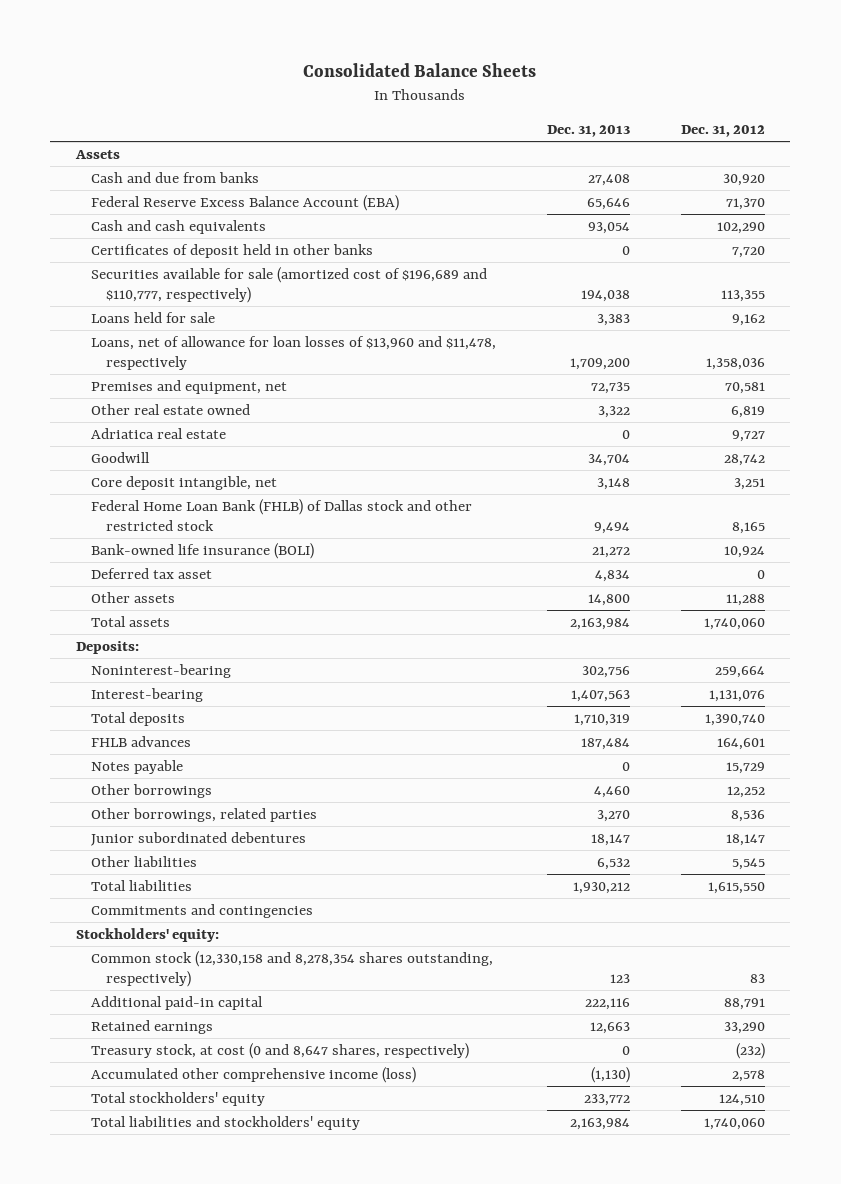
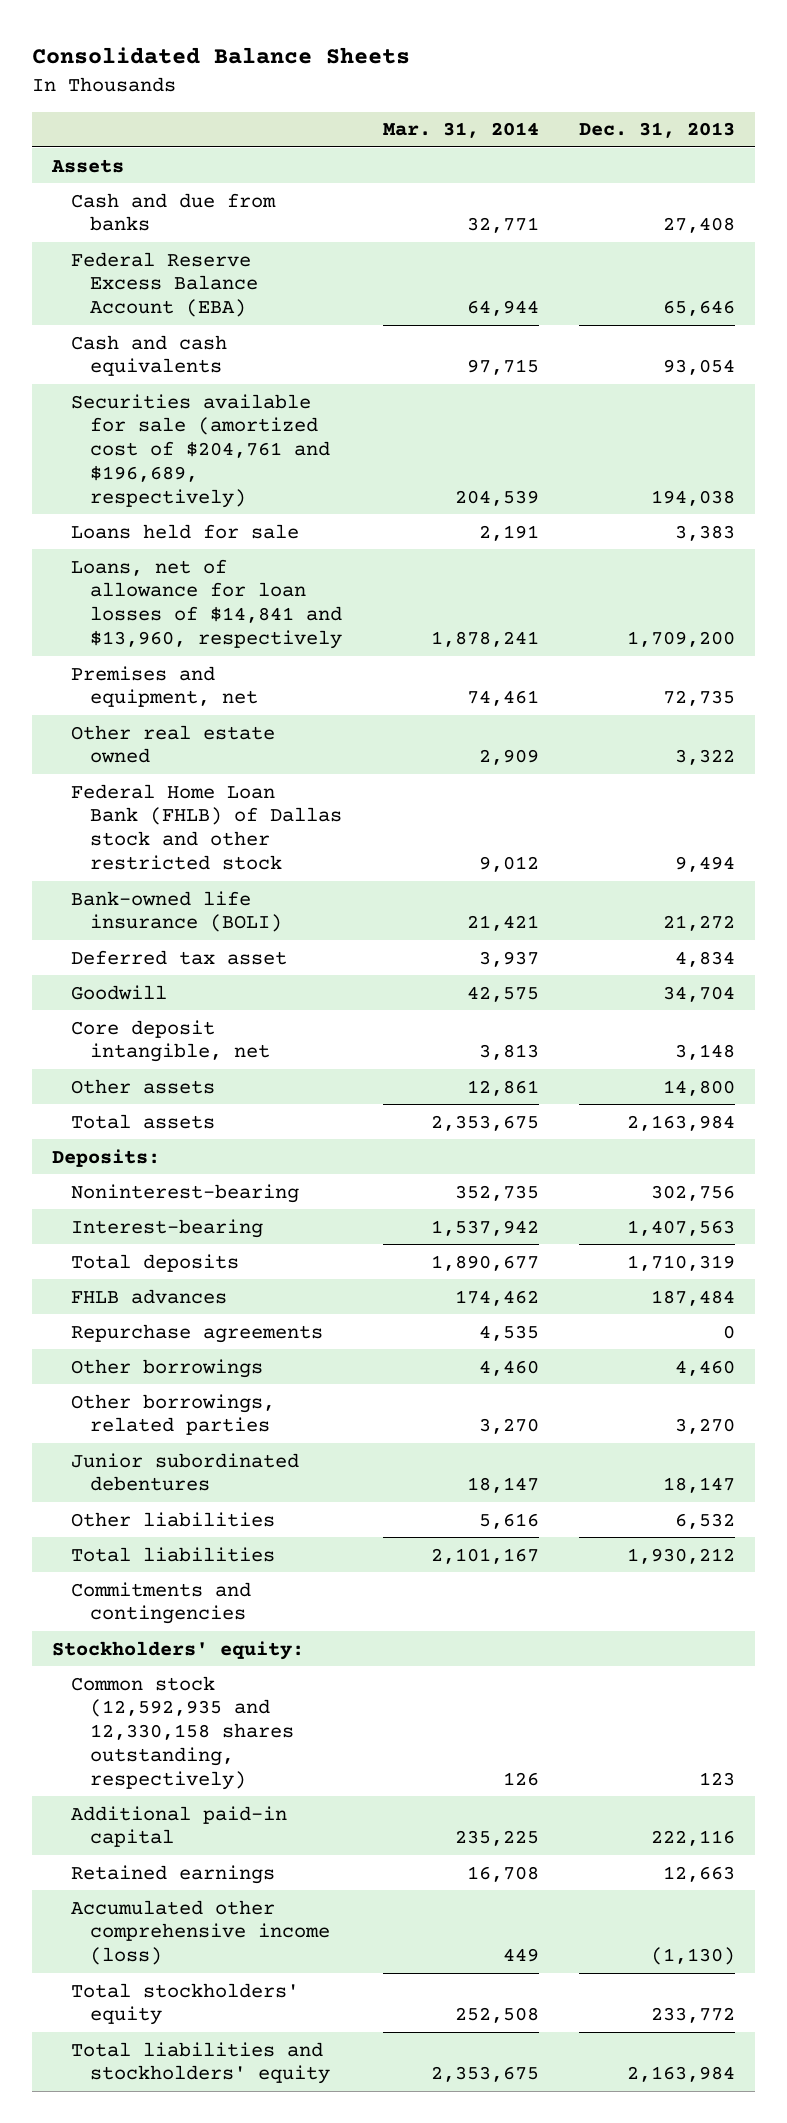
- | Dec. 31, 2013 | Dec. 31, 2012
+ | Mar. 31, 2014 | Dec. 31, 2013
- Certificates of deposit held in other banks | 0 | 7,720
- Securities available for sale (amortized cost of $196,689 and $110,777, respectively) | 194,038 | 113,355
+ Securities available for sale (amortized cost of $204,761 and $196,689, respectively) | 204,539 | 194,038
- Loans, net of allowance for loan losses of $13,960 and $11,478, respectively | 1,709,200 | 1,358,036
+ Loans, net of allowance for loan losses of $14,841 and $13,960, respectively | 1,878,241 | 1,709,200
- Adriatica real estate | 0 | 9,727
moved down: Goodwill | 42,575 | 34,704
moved down: Core deposit intangible, net | 3,813 | 3,148
- Notes payable | 0 | 15,729
+ Repurchase agreements | 4,535 | 0
- Common stock (12,330,158 and 8,278,354 shares outstanding, respectively) | 123 | 83
+ Common stock (12,592,935 and 12,330,158 shares outstanding, respectively) | 126 | 123
- Treasury stock, at cost (0 and 8,647 shares, respectively) | 0 | (232)

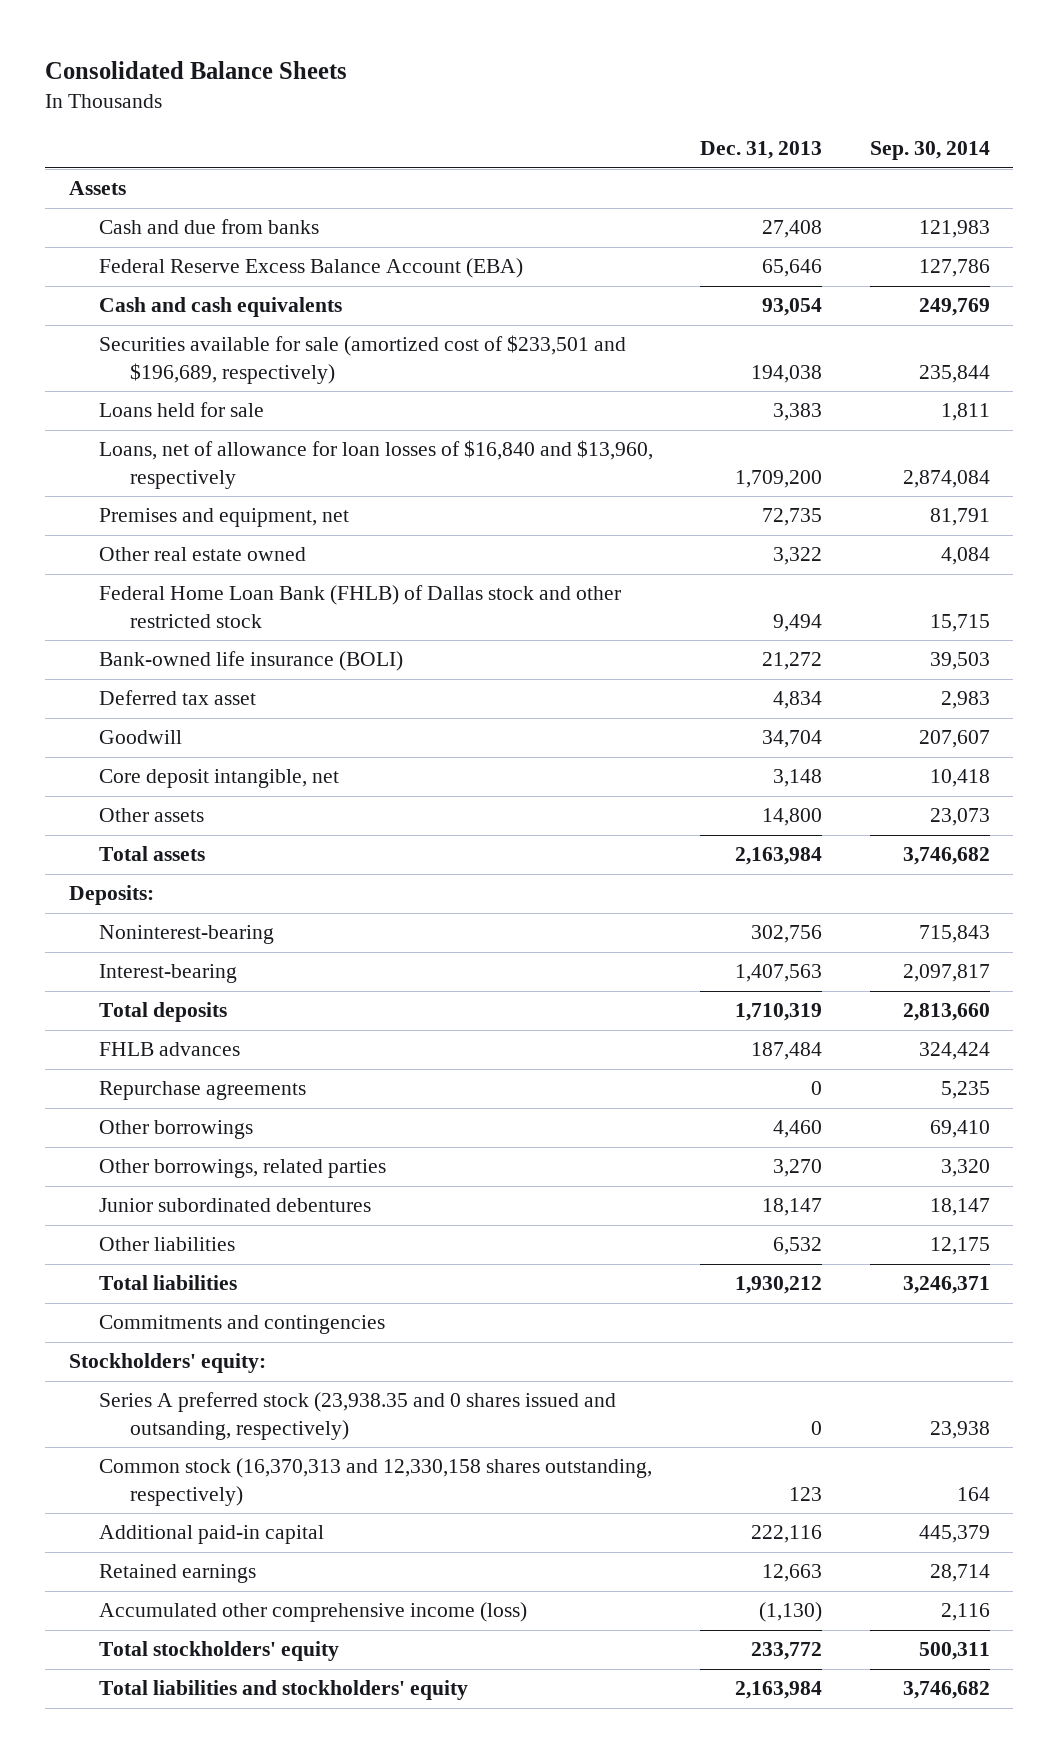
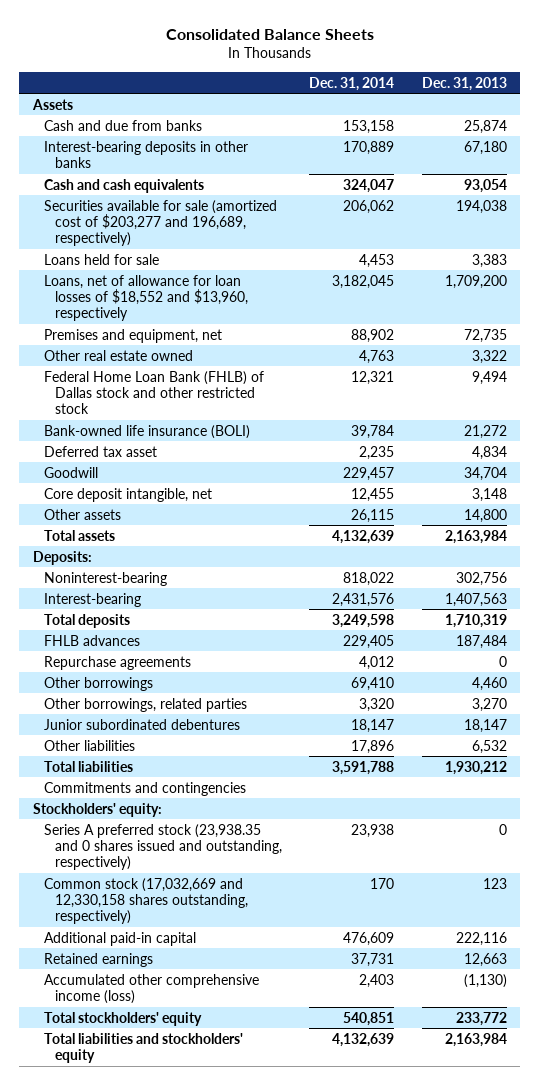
- | Dec. 31, 2013 | Sep. 30, 2014
+ | Dec. 31, 2014 | Dec. 31, 2013
- Cash and due from banks | 27,408 | 121,983
- Federal Reserve Excess Balance Account (EBA) | 65,646 | 127,786
+ Cash and due from banks | 153,158 | 25,874
+ Interest-bearing deposits in other banks | 170,889 | 67,180
- Securities available for sale (amortized cost of $233,501 and $196,689, respectively) | 194,038 | 235,844
+ Securities available for sale (amortized cost of $203,277 and 196,689, respectively) | 206,062 | 194,038
- Loans, net of allowance for loan losses of $16,840 and $13,960, respectively | 1,709,200 | 2,874,084
+ Loans, net of allowance for loan losses of $18,552 and $13,960, respectively | 3,182,045 | 1,709,200
- Series A preferred stock (23,938.35 and 0 shares issued and outsanding, respectively) | 0 | 23,938
- Common stock (16,370,313 and 12,330,158 shares outstanding, respectively) | 123 | 164
+ Series A preferred stock (23,938.35 and 0 shares issued and outstanding, respectively) | 23,938 | 0
+ Common stock (17,032,669 and 12,330,158 shares outstanding, respectively) | 170 | 123

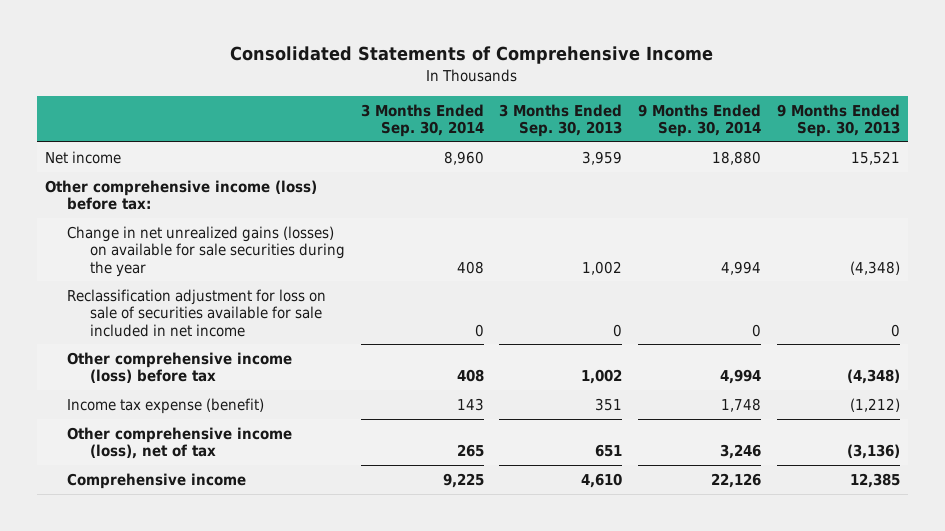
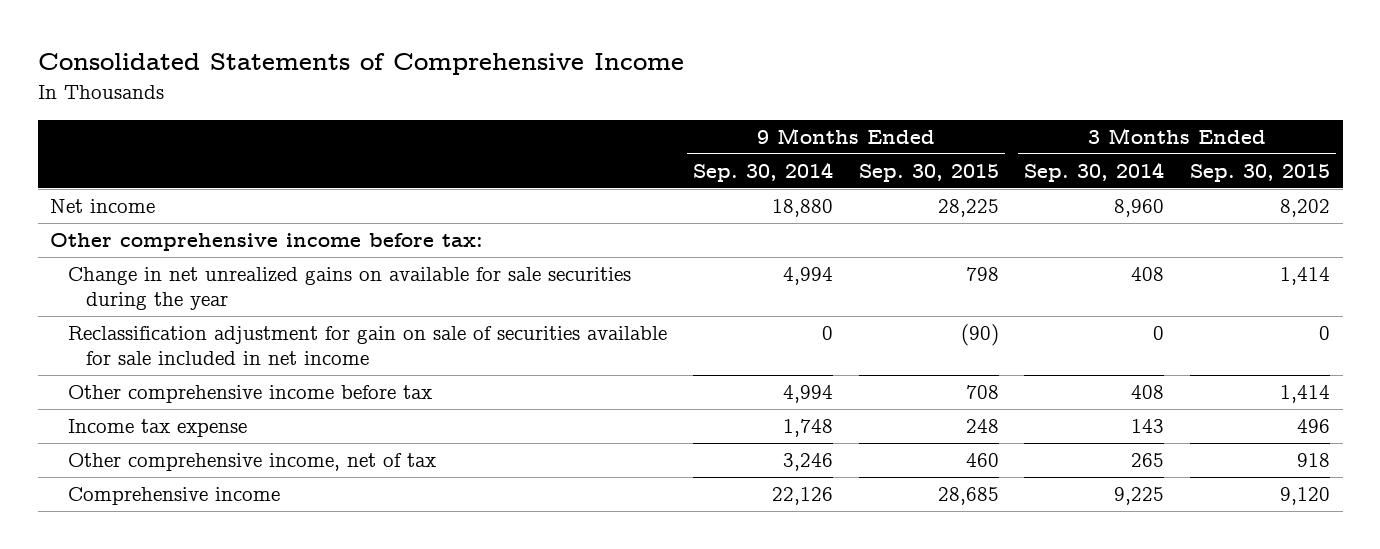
- | 3 Months Ended Sep. 30, 2014 | 3 Months Ended Sep. 30, 2013 | 9 Months Ended Sep. 30, 2014 | 9 Months Ended Sep. 30, 2013
+ | 9 Months Ended Sep. 30, 2014 | 9 Months Ended Sep. 30, 2015 | 3 Months Ended Sep. 30, 2014 | 3 Months Ended Sep. 30, 2015
- Other comprehensive income (loss) before tax:
- Change in net unrealized gains (losses) on available for sale securities during the year | 408 | 1,002 | 4,994 | (4,348)
- Reclassification adjustment for loss on sale of securities available for sale included in net income | 0 | 0 | 0 | 0
- Other comprehensive income (loss) before tax | 408 | 1,002 | 4,994 | (4,348)
- Income tax expense (benefit) | 143 | 351 | 1,748 | (1,212)
- Other comprehensive income (loss), net of tax | 265 | 651 | 3,246 | (3,136)
+ Other comprehensive income before tax:
+ Change in net unrealized gains on available for sale securities during the year | 4,994 | 798 | 408 | 1,414
+ Reclassification adjustment for gain on sale of securities available for sale included in net income | 0 | (90) | 0 | 0
+ Other comprehensive income before tax | 4,994 | 708 | 408 | 1,414
+ Income tax expense | 1,748 | 248 | 143 | 496
+ Other comprehensive income, net of tax | 3,246 | 460 | 265 | 918

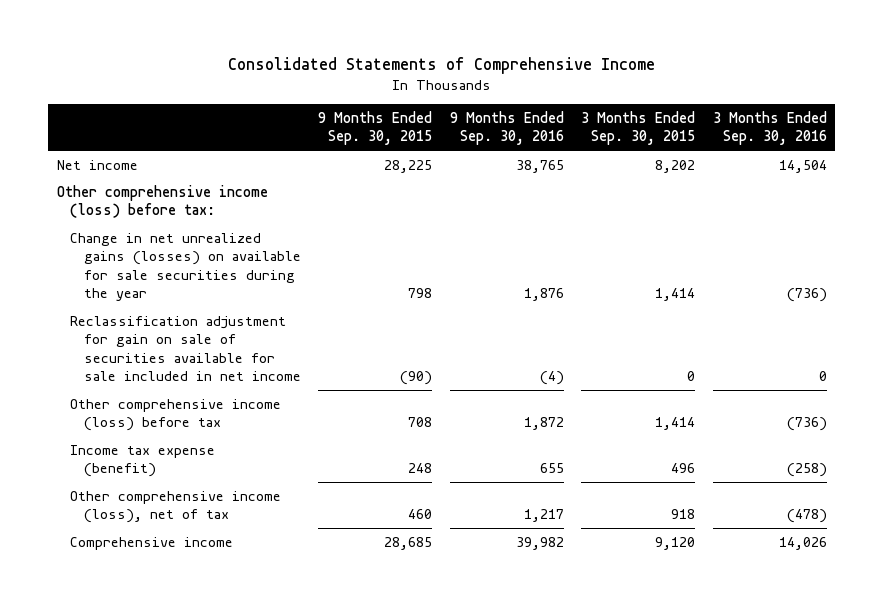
- | 9 Months Ended Sep. 30, 2014 | 9 Months Ended Sep. 30, 2015 | 3 Months Ended Sep. 30, 2014 | 3 Months Ended Sep. 30, 2015
+ | 9 Months Ended Sep. 30, 2015 | 9 Months Ended Sep. 30, 2016 | 3 Months Ended Sep. 30, 2015 | 3 Months Ended Sep. 30, 2016
- Other comprehensive income before tax:
- Change in net unrealized gains on available for sale securities during the year | 4,994 | 798 | 408 | 1,414
+ Other comprehensive income (loss) before tax:
+ Change in net unrealized gains (losses) on available for sale securities during the year | 798 | 1,876 | 1,414 | (736)
- Other comprehensive income before tax | 4,994 | 708 | 408 | 1,414
- Income tax expense | 1,748 | 248 | 143 | 496
- Other comprehensive income, net of tax | 3,246 | 460 | 265 | 918
+ Other comprehensive income (loss) before tax | 708 | 1,872 | 1,414 | (736)
+ Income tax expense (benefit) | 248 | 655 | 496 | (258)
+ Other comprehensive income (loss), net of tax | 460 | 1,217 | 918 | (478)

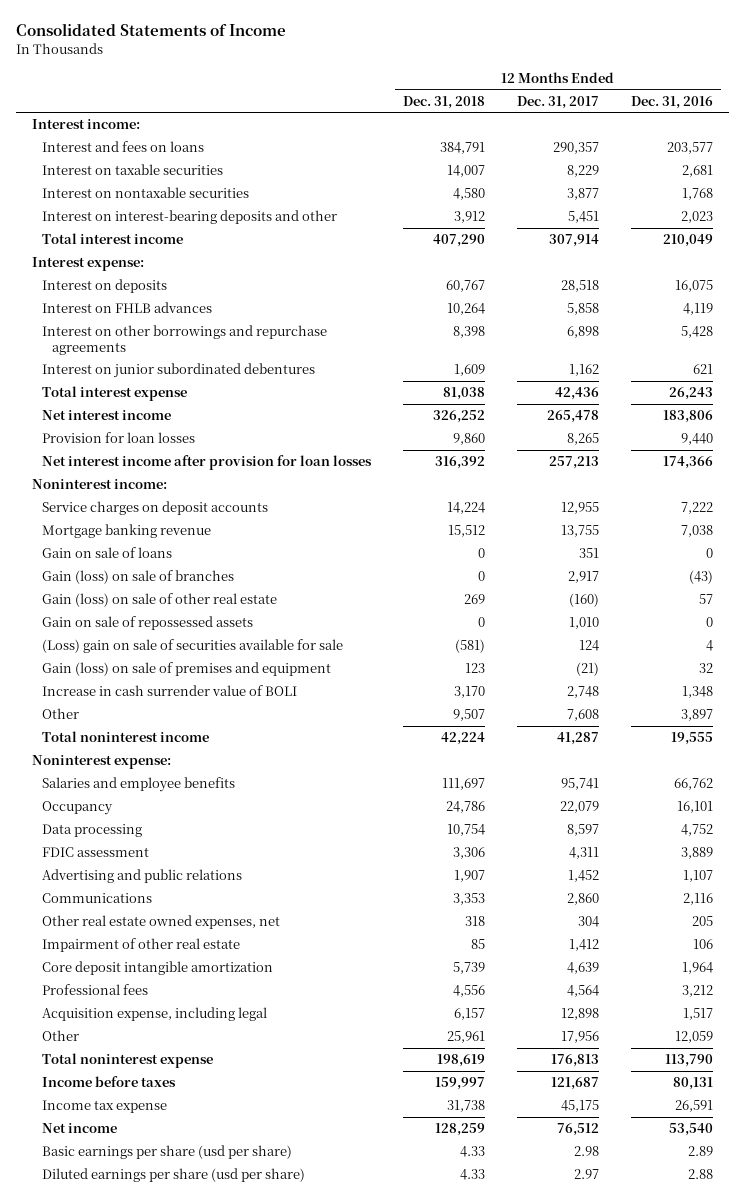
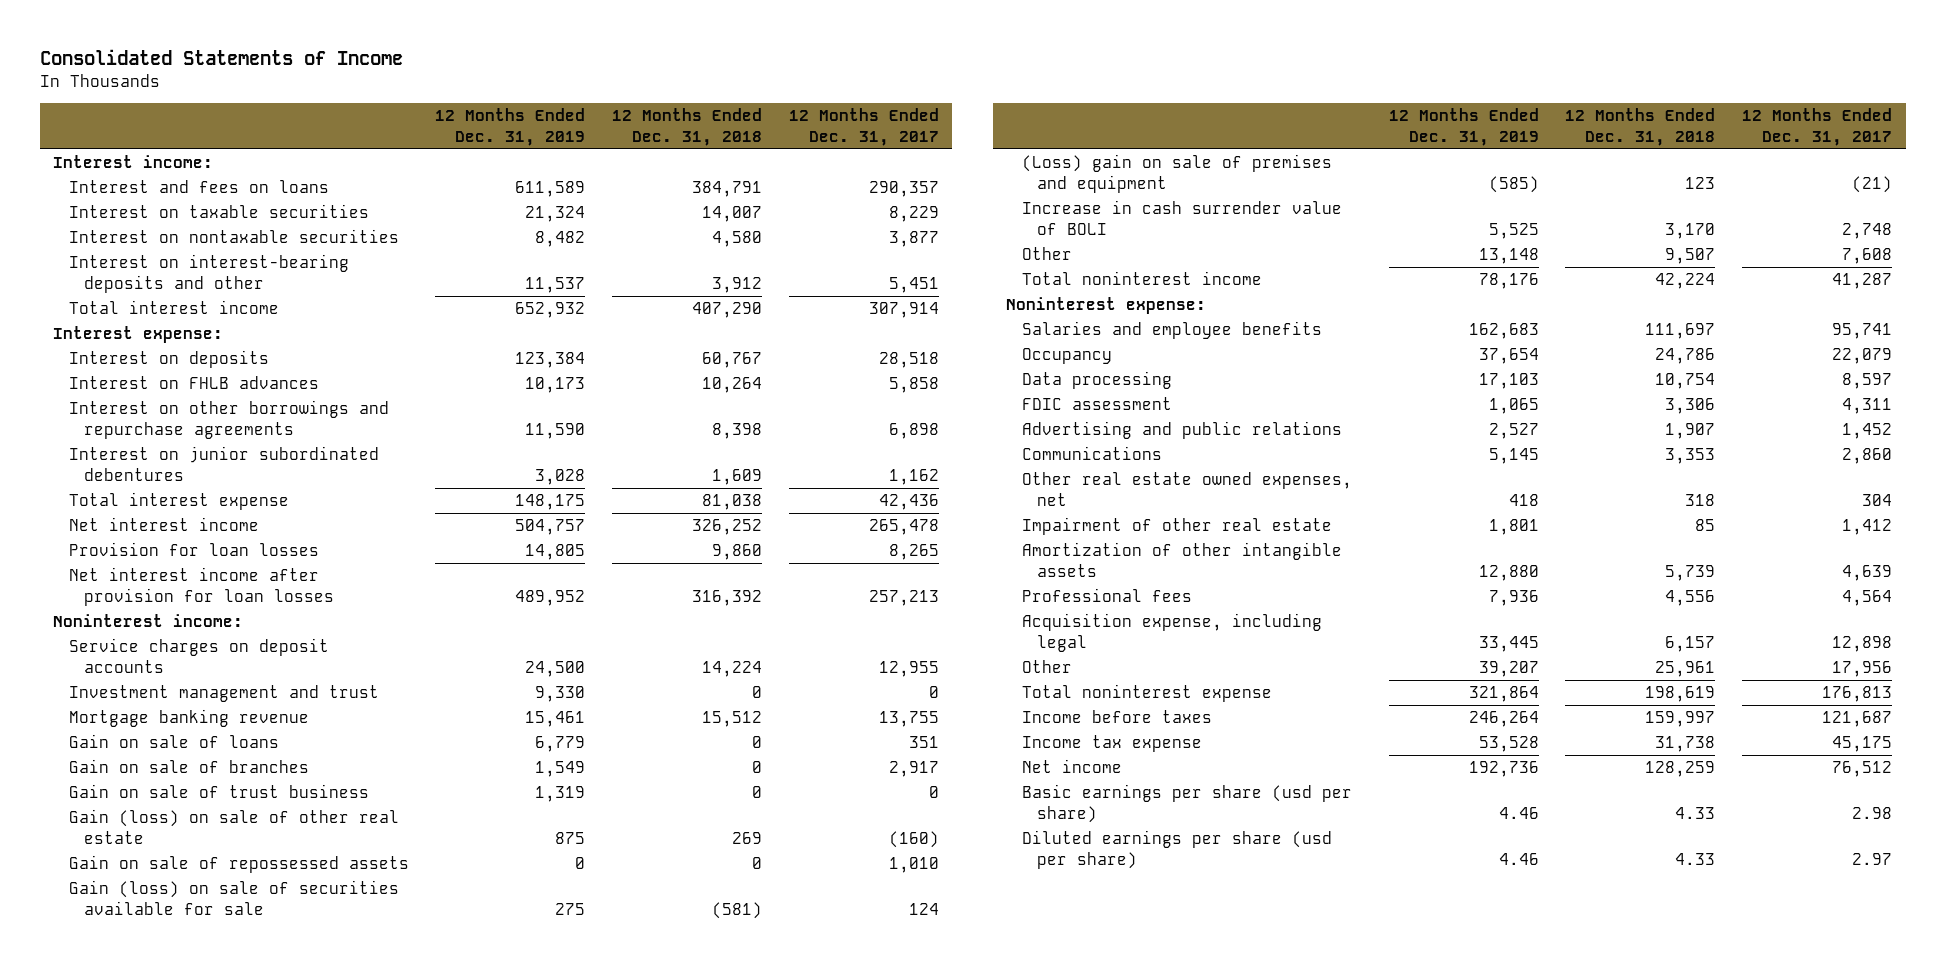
- | 12 Months Ended Dec. 31, 2018 | 12 Months Ended Dec. 31, 2017 | 12 Months Ended Dec. 31, 2016
+ | 12 Months Ended Dec. 31, 2019 | 12 Months Ended Dec. 31, 2018 | 12 Months Ended Dec. 31, 2017
+ Investment management and trust | 9,330 | 0 | 0
- Gain (loss) on sale of branches | 0 | 2,917 | (43)
+ Gain on sale of branches | 1,549 | 0 | 2,917
+ Gain on sale of trust business | 1,319 | 0 | 0
- (Loss) gain on sale of securities available for sale | (581) | 124 | 4
- Gain (loss) on sale of premises and equipment | 123 | (21) | 32
+ Gain (loss) on sale of securities available for sale | 275 | (581) | 124
+ (Loss) gain on sale of premises and equipment | (585) | 123 | (21)
- Core deposit intangible amortization | 5,739 | 4,639 | 1,964
+ Amortization of other intangible assets | 12,880 | 5,739 | 4,639

